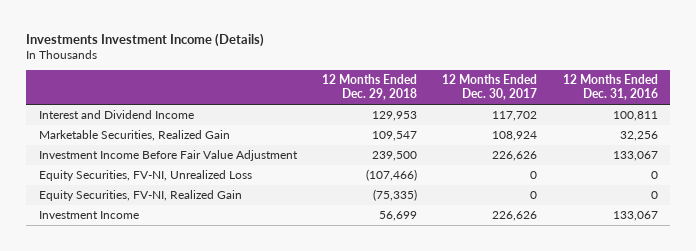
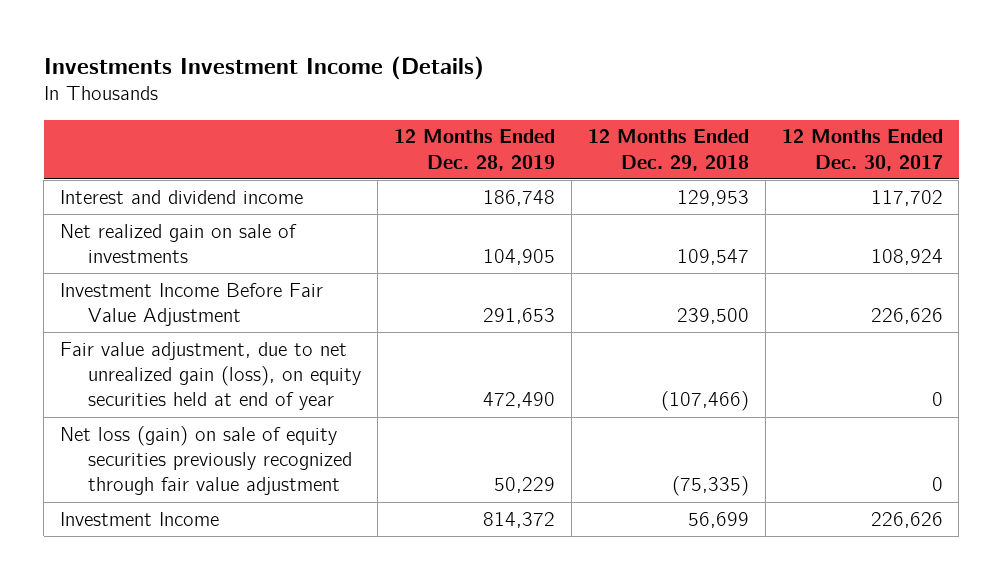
- | 12 Months Ended Dec. 29, 2018 | 12 Months Ended Dec. 30, 2017 | 12 Months Ended Dec. 31, 2016
+ | 12 Months Ended Dec. 28, 2019 | 12 Months Ended Dec. 29, 2018 | 12 Months Ended Dec. 30, 2017
- Interest and Dividend Income | 129,953 | 117,702 | 100,811
- Marketable Securities, Realized Gain | 109,547 | 108,924 | 32,256
+ Interest and dividend income | 186,748 | 129,953 | 117,702
+ Net realized gain on sale of investments | 104,905 | 109,547 | 108,924
- Equity Securities, FV-NI, Unrealized Loss | (107,466) | 0 | 0
- Equity Securities, FV-NI, Realized Gain | (75,335) | 0 | 0
+ Fair value adjustment, due to net unrealized gain (loss), on equity securities held at end of year | 472,490 | (107,466) | 0
+ Net loss (gain) on sale of equity securities previously recognized through fair value adjustment | 50,229 | (75,335) | 0

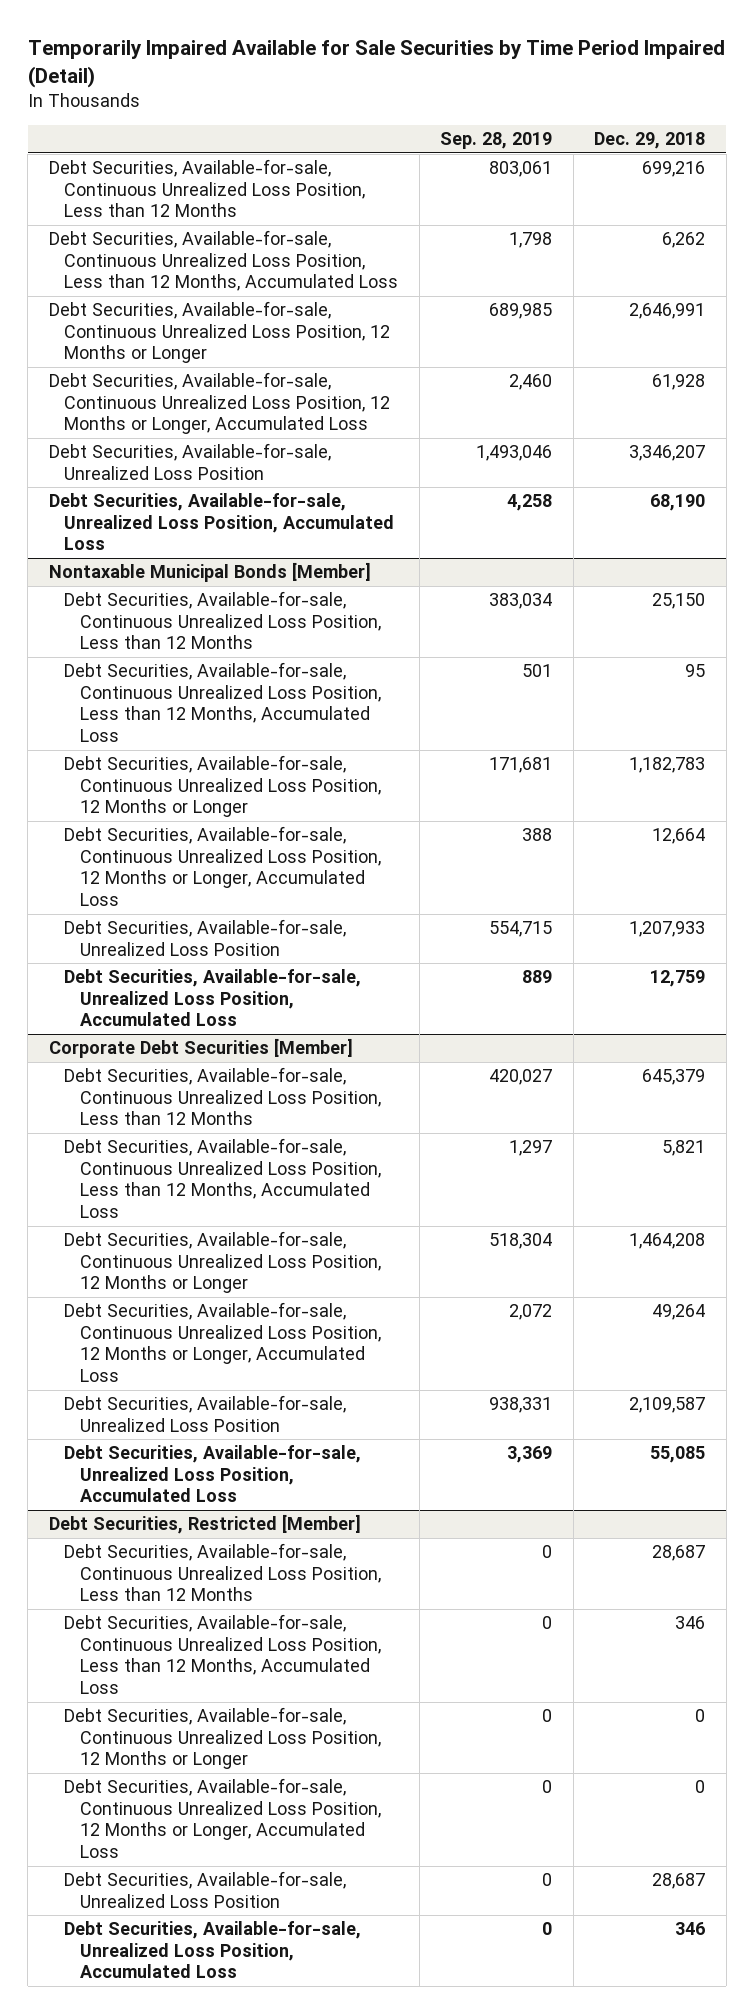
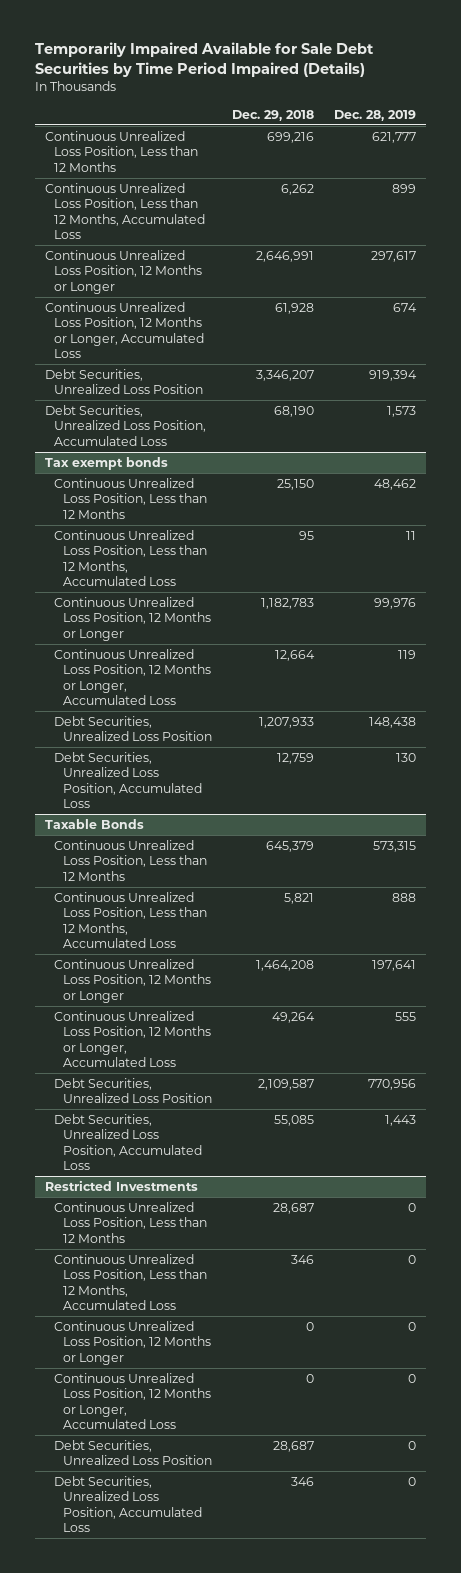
- Temporarily Impaired Available for Sale Securities by Time Period Impaired (Detail)
+ Temporarily Impaired Available for Sale Debt Securities by Time Period Impaired (Details)
- | Sep. 28, 2019 | Dec. 29, 2018
+ | Dec. 29, 2018 | Dec. 28, 2019
- Debt Securities, Available-for-sale, Continuous Unrealized Loss Position, Less than 12 Months | 803,061 | 699,216
- Debt Securities, Available-for-sale, Continuous Unrealized Loss Position, Less than 12 Months, Accumulated Loss | 1,798 | 6,262
- Debt Securities, Available-for-sale, Continuous Unrealized Loss Position, 12 Months or Longer | 689,985 | 2,646,991
- Debt Securities, Available-for-sale, Continuous Unrealized Loss Position, 12 Months or Longer, Accumulated Loss | 2,460 | 61,928
- Debt Securities, Available-for-sale, Unrealized Loss Position | 1,493,046 | 3,346,207
- Debt Securities, Available-for-sale, Unrealized Loss Position, Accumulated Loss | 4,258 | 68,190
- Nontaxable Municipal Bonds [Member]
- Debt Securities, Available-for-sale, Continuous Unrealized Loss Position, Less than 12 Months | 383,034 | 25,150
- Debt Securities, Available-for-sale, Continuous Unrealized Loss Position, Less than 12 Months, Accumulated Loss | 501 | 95
- Debt Securities, Available-for-sale, Continuous Unrealized Loss Position, 12 Months or Longer | 171,681 | 1,182,783
- Debt Securities, Available-for-sale, Continuous Unrealized Loss Position, 12 Months or Longer, Accumulated Loss | 388 | 12,664
- Debt Securities, Available-for-sale, Unrealized Loss Position | 554,715 | 1,207,933
- Debt Securities, Available-for-sale, Unrealized Loss Position, Accumulated Loss | 889 | 12,759
- Corporate Debt Securities [Member]
- Debt Securities, Available-for-sale, Continuous Unrealized Loss Position, Less than 12 Months | 420,027 | 645,379
- Debt Securities, Available-for-sale, Continuous Unrealized Loss Position, Less than 12 Months, Accumulated Loss | 1,297 | 5,821
- Debt Securities, Available-for-sale, Continuous Unrealized Loss Position, 12 Months or Longer | 518,304 | 1,464,208
- Debt Securities, Available-for-sale, Continuous Unrealized Loss Position, 12 Months or Longer, Accumulated Loss | 2,072 | 49,264
- Debt Securities, Available-for-sale, Unrealized Loss Position | 938,331 | 2,109,587
- Debt Securities, Available-for-sale, Unrealized Loss Position, Accumulated Loss | 3,369 | 55,085
- Debt Securities, Restricted [Member]
- Debt Securities, Available-for-sale, Continuous Unrealized Loss Position, Less than 12 Months | 0 | 28,687
- Debt Securities, Available-for-sale, Continuous Unrealized Loss Position, Less than 12 Months, Accumulated Loss | 0 | 346
- Debt Securities, Available-for-sale, Continuous Unrealized Loss Position, 12 Months or Longer | 0 | 0
- Debt Securities, Available-for-sale, Continuous Unrealized Loss Position, 12 Months or Longer, Accumulated Loss | 0 | 0
- Debt Securities, Available-for-sale, Unrealized Loss Position | 0 | 28,687
- Debt Securities, Available-for-sale, Unrealized Loss Position, Accumulated Loss | 0 | 346
+ Continuous Unrealized Loss Position, Less than 12 Months | 699,216 | 621,777
+ Continuous Unrealized Loss Position, Less than 12 Months, Accumulated Loss | 6,262 | 899
+ Continuous Unrealized Loss Position, 12 Months or Longer | 2,646,991 | 297,617
+ Continuous Unrealized Loss Position, 12 Months or Longer, Accumulated Loss | 61,928 | 674
+ Debt Securities, Unrealized Loss Position | 3,346,207 | 919,394
+ Debt Securities, Unrealized Loss Position, Accumulated Loss | 68,190 | 1,573
+ Tax exempt bonds
+ Continuous Unrealized Loss Position, Less than 12 Months | 25,150 | 48,462
+ Continuous Unrealized Loss Position, Less than 12 Months, Accumulated Loss | 95 | 11
+ Continuous Unrealized Loss Position, 12 Months or Longer | 1,182,783 | 99,976
+ Continuous Unrealized Loss Position, 12 Months or Longer, Accumulated Loss | 12,664 | 119
+ Debt Securities, Unrealized Loss Position | 1,207,933 | 148,438
+ Debt Securities, Unrealized Loss Position, Accumulated Loss | 12,759 | 130
+ Taxable Bonds
+ Continuous Unrealized Loss Position, Less than 12 Months | 645,379 | 573,315
+ Continuous Unrealized Loss Position, Less than 12 Months, Accumulated Loss | 5,821 | 888
+ Continuous Unrealized Loss Position, 12 Months or Longer | 1,464,208 | 197,641
+ Continuous Unrealized Loss Position, 12 Months or Longer, Accumulated Loss | 49,264 | 555
+ Debt Securities, Unrealized Loss Position | 2,109,587 | 770,956
+ Debt Securities, Unrealized Loss Position, Accumulated Loss | 55,085 | 1,443
+ Restricted Investments
+ Continuous Unrealized Loss Position, Less than 12 Months | 28,687 | 0
+ Continuous Unrealized Loss Position, Less than 12 Months, Accumulated Loss | 346 | 0
+ Continuous Unrealized Loss Position, 12 Months or Longer | 0 | 0
+ Continuous Unrealized Loss Position, 12 Months or Longer, Accumulated Loss | 0 | 0
+ Debt Securities, Unrealized Loss Position | 28,687 | 0
+ Debt Securities, Unrealized Loss Position, Accumulated Loss | 346 | 0

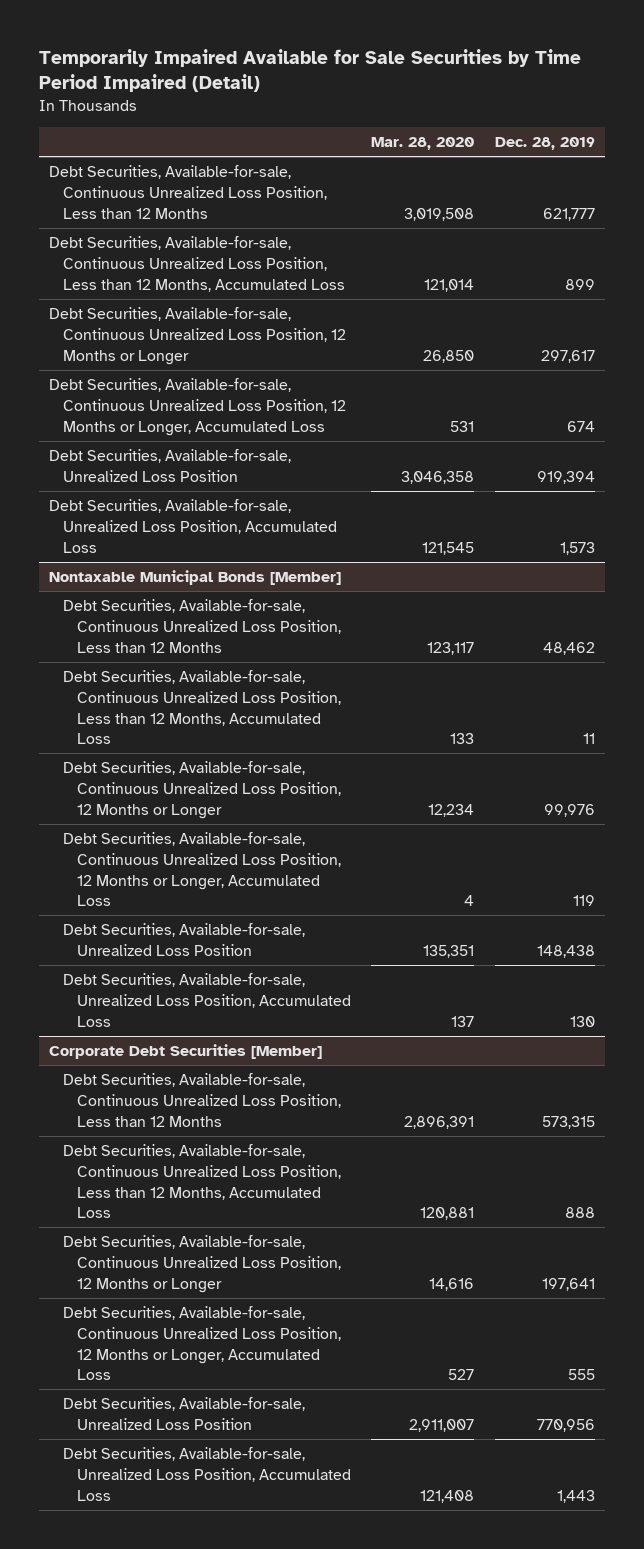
- Temporarily Impaired Available for Sale Debt Securities by Time Period Impaired (Details)
+ Temporarily Impaired Available for Sale Securities by Time Period Impaired (Detail)
- | Dec. 29, 2018 | Dec. 28, 2019
+ | Mar. 28, 2020 | Dec. 28, 2019
- Continuous Unrealized Loss Position, Less than 12 Months | 699,216 | 621,777
- Continuous Unrealized Loss Position, Less than 12 Months, Accumulated Loss | 6,262 | 899
- Continuous Unrealized Loss Position, 12 Months or Longer | 2,646,991 | 297,617
- Continuous Unrealized Loss Position, 12 Months or Longer, Accumulated Loss | 61,928 | 674
- Debt Securities, Unrealized Loss Position | 3,346,207 | 919,394
- Debt Securities, Unrealized Loss Position, Accumulated Loss | 68,190 | 1,573
- Tax exempt bonds
- Continuous Unrealized Loss Position, Less than 12 Months | 25,150 | 48,462
- Continuous Unrealized Loss Position, Less than 12 Months, Accumulated Loss | 95 | 11
- Continuous Unrealized Loss Position, 12 Months or Longer | 1,182,783 | 99,976
- Continuous Unrealized Loss Position, 12 Months or Longer, Accumulated Loss | 12,664 | 119
- Debt Securities, Unrealized Loss Position | 1,207,933 | 148,438
- Debt Securities, Unrealized Loss Position, Accumulated Loss | 12,759 | 130
- Taxable Bonds
- Continuous Unrealized Loss Position, Less than 12 Months | 645,379 | 573,315
- Continuous Unrealized Loss Position, Less than 12 Months, Accumulated Loss | 5,821 | 888
- Continuous Unrealized Loss Position, 12 Months or Longer | 1,464,208 | 197,641
- Continuous Unrealized Loss Position, 12 Months or Longer, Accumulated Loss | 49,264 | 555
- Debt Securities, Unrealized Loss Position | 2,109,587 | 770,956
- Debt Securities, Unrealized Loss Position, Accumulated Loss | 55,085 | 1,443
- Restricted Investments
- Continuous Unrealized Loss Position, Less than 12 Months | 28,687 | 0
- Continuous Unrealized Loss Position, Less than 12 Months, Accumulated Loss | 346 | 0
- Continuous Unrealized Loss Position, 12 Months or Longer | 0 | 0
- Continuous Unrealized Loss Position, 12 Months or Longer, Accumulated Loss | 0 | 0
- Debt Securities, Unrealized Loss Position | 28,687 | 0
- Debt Securities, Unrealized Loss Position, Accumulated Loss | 346 | 0
+ Debt Securities, Available-for-sale, Continuous Unrealized Loss Position, Less than 12 Months | 3,019,508 | 621,777
+ Debt Securities, Available-for-sale, Continuous Unrealized Loss Position, Less than 12 Months, Accumulated Loss | 121,014 | 899
+ Debt Securities, Available-for-sale, Continuous Unrealized Loss Position, 12 Months or Longer | 26,850 | 297,617
+ Debt Securities, Available-for-sale, Continuous Unrealized Loss Position, 12 Months or Longer, Accumulated Loss | 531 | 674
+ Debt Securities, Available-for-sale, Unrealized Loss Position | 3,046,358 | 919,394
+ Debt Securities, Available-for-sale, Unrealized Loss Position, Accumulated Loss | 121,545 | 1,573
+ Nontaxable Municipal Bonds [Member]
+ Debt Securities, Available-for-sale, Continuous Unrealized Loss Position, Less than 12 Months | 123,117 | 48,462
+ Debt Securities, Available-for-sale, Continuous Unrealized Loss Position, Less than 12 Months, Accumulated Loss | 133 | 11
+ Debt Securities, Available-for-sale, Continuous Unrealized Loss Position, 12 Months or Longer | 12,234 | 99,976
+ Debt Securities, Available-for-sale, Continuous Unrealized Loss Position, 12 Months or Longer, Accumulated Loss | 4 | 119
+ Debt Securities, Available-for-sale, Unrealized Loss Position | 135,351 | 148,438
+ Debt Securities, Available-for-sale, Unrealized Loss Position, Accumulated Loss | 137 | 130
+ Corporate Debt Securities [Member]
+ Debt Securities, Available-for-sale, Continuous Unrealized Loss Position, Less than 12 Months | 2,896,391 | 573,315
+ Debt Securities, Available-for-sale, Continuous Unrealized Loss Position, Less than 12 Months, Accumulated Loss | 120,881 | 888
+ Debt Securities, Available-for-sale, Continuous Unrealized Loss Position, 12 Months or Longer | 14,616 | 197,641
+ Debt Securities, Available-for-sale, Continuous Unrealized Loss Position, 12 Months or Longer, Accumulated Loss | 527 | 555
+ Debt Securities, Available-for-sale, Unrealized Loss Position | 2,911,007 | 770,956
+ Debt Securities, Available-for-sale, Unrealized Loss Position, Accumulated Loss | 121,408 | 1,443

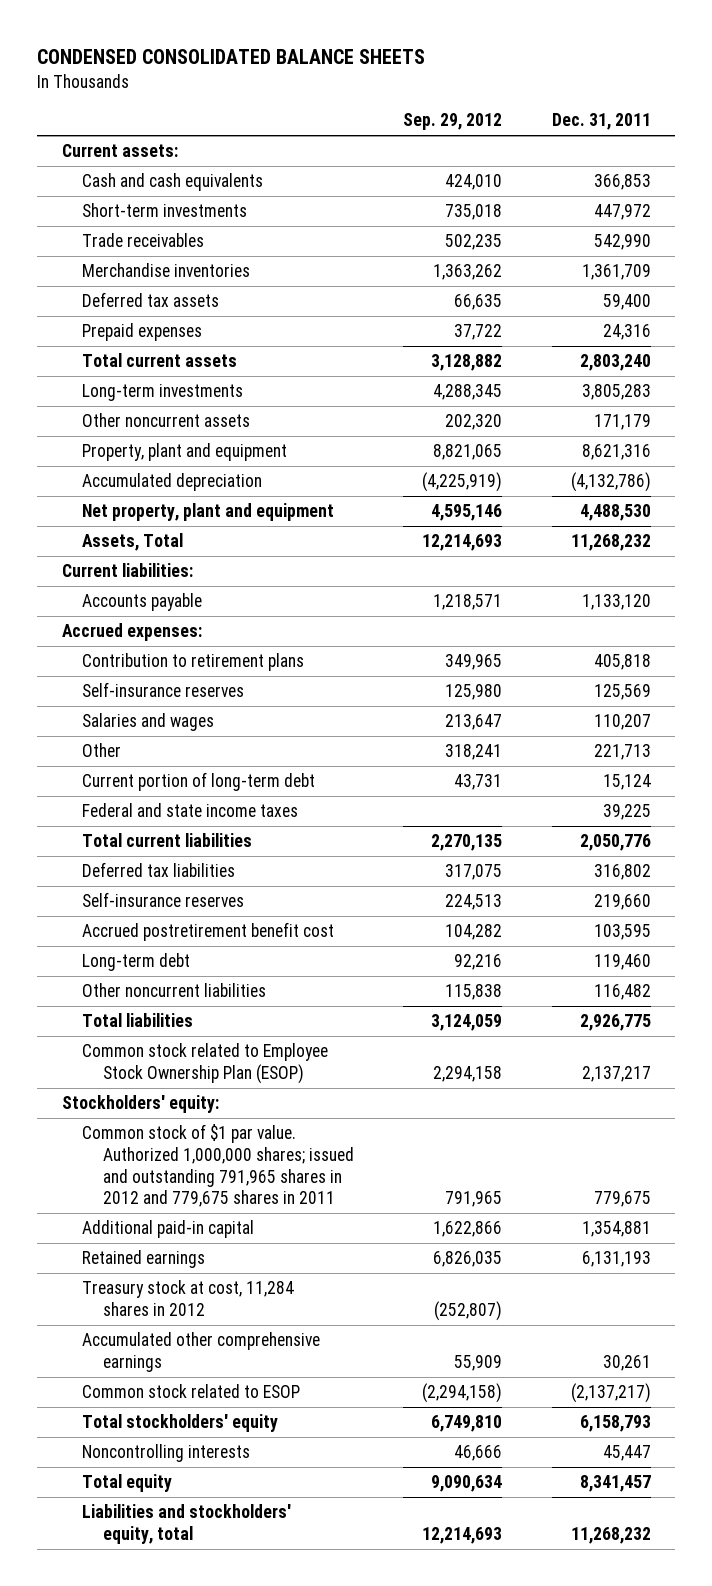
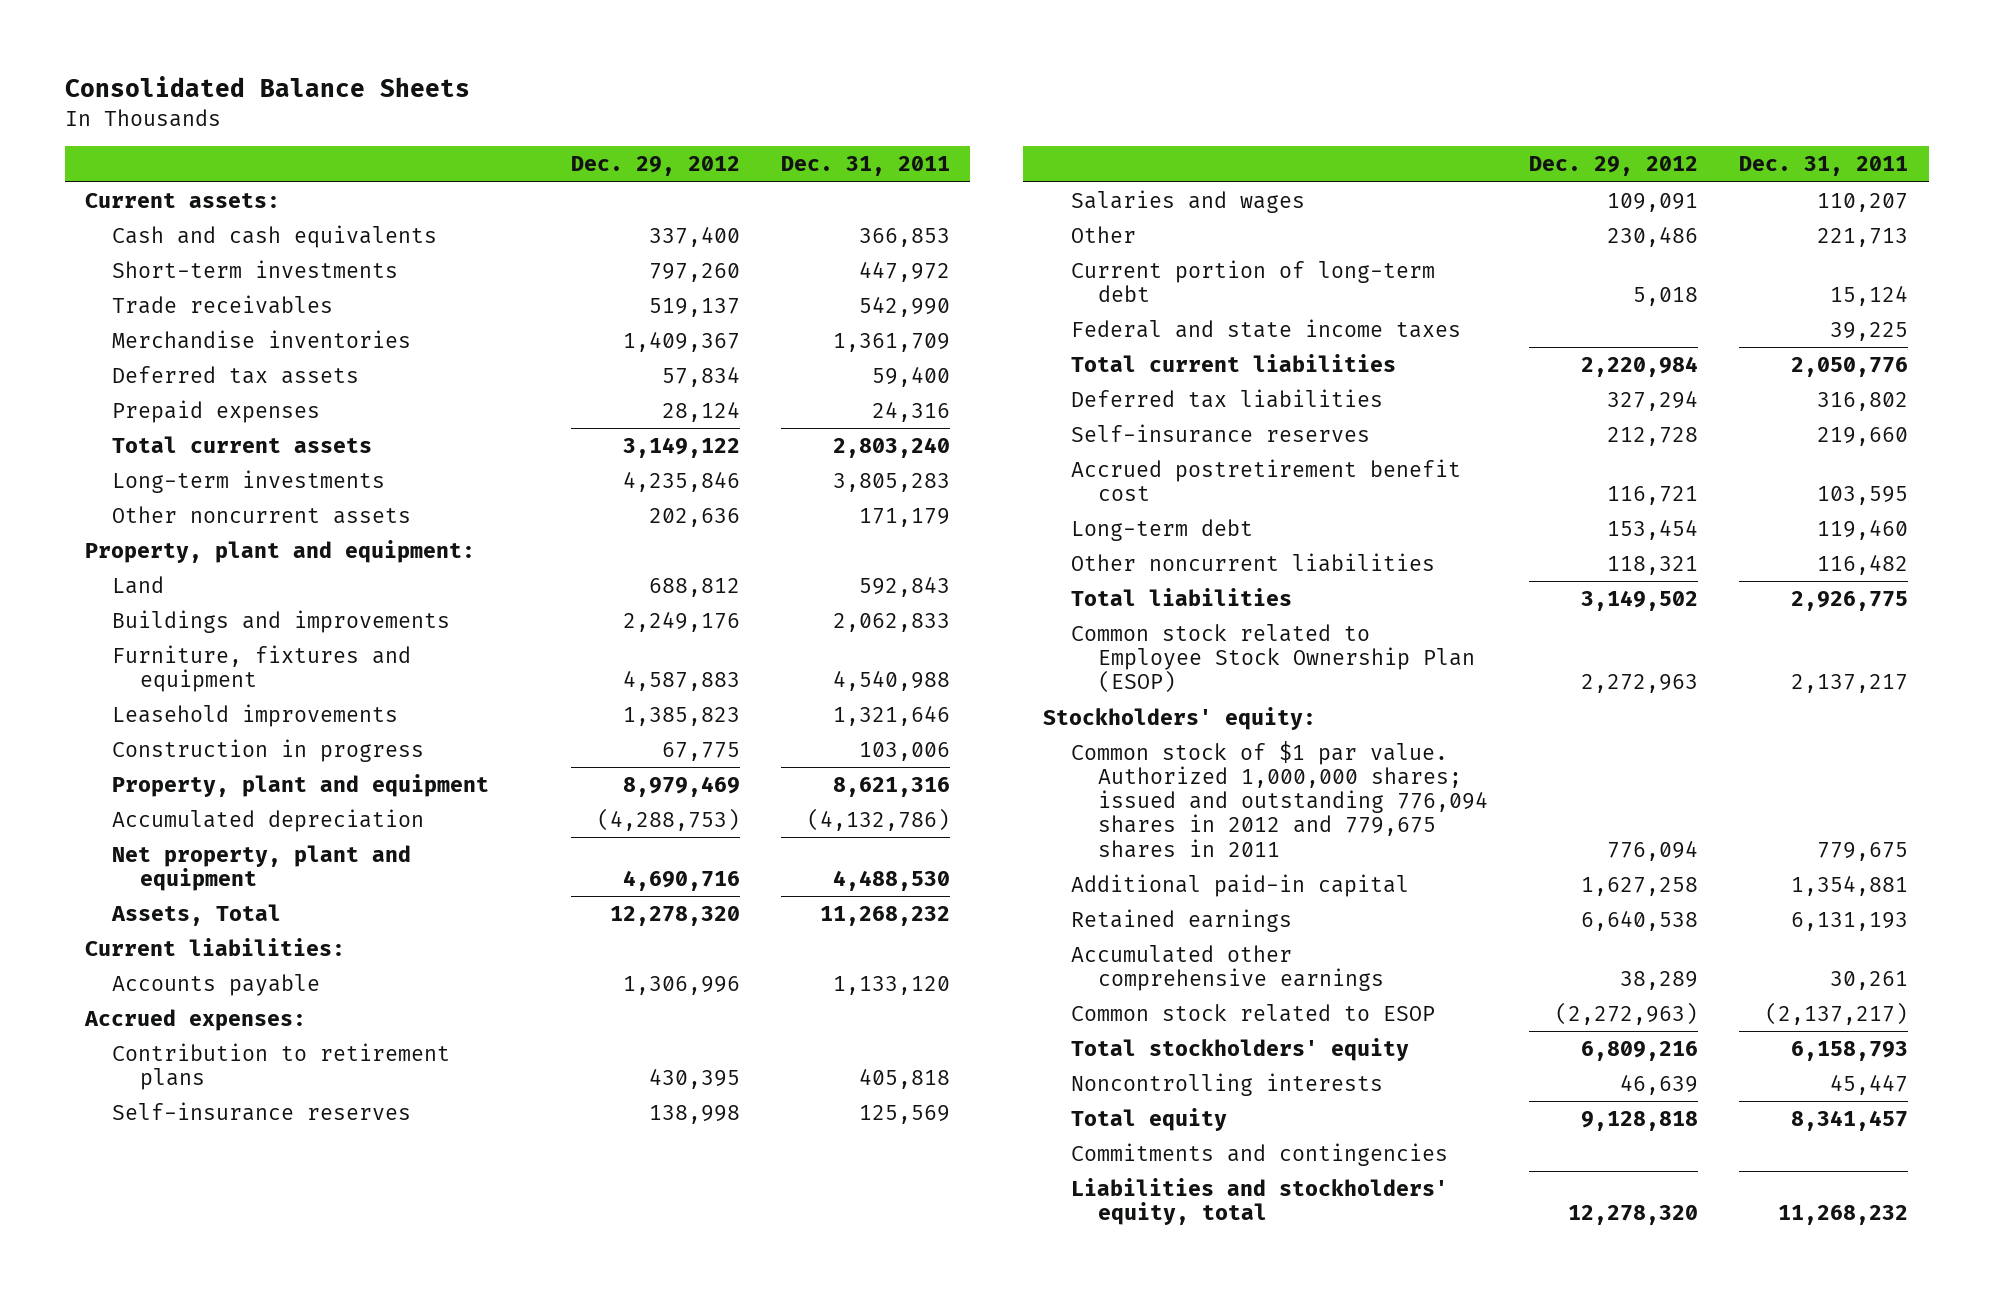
- CONDENSED CONSOLIDATED BALANCE SHEETS
+ Consolidated Balance Sheets
- | Sep. 29, 2012 | Dec. 31, 2011
+ | Dec. 29, 2012 | Dec. 31, 2011
+ Property, plant and equipment:
+ Land | 688,812 | 592,843
+ Buildings and improvements | 2,249,176 | 2,062,833
+ Furniture, fixtures and equipment | 4,587,883 | 4,540,988
+ Leasehold improvements | 1,385,823 | 1,321,646
+ Construction in progress | 67,775 | 103,006
- Common stock of $1 par value. Authorized 1,000,000 shares; issued and outstanding 791,965 shares in 2012 and 779,675 shares in 2011 | 791,965 | 779,675
+ Common stock of $1 par value. Authorized 1,000,000 shares; issued and outstanding 776,094 shares in 2012 and 779,675 shares in 2011 | 776,094 | 779,675
- Treasury stock at cost, 11,284 shares in 2012 | (252,807) |
+ Commitments and contingencies

